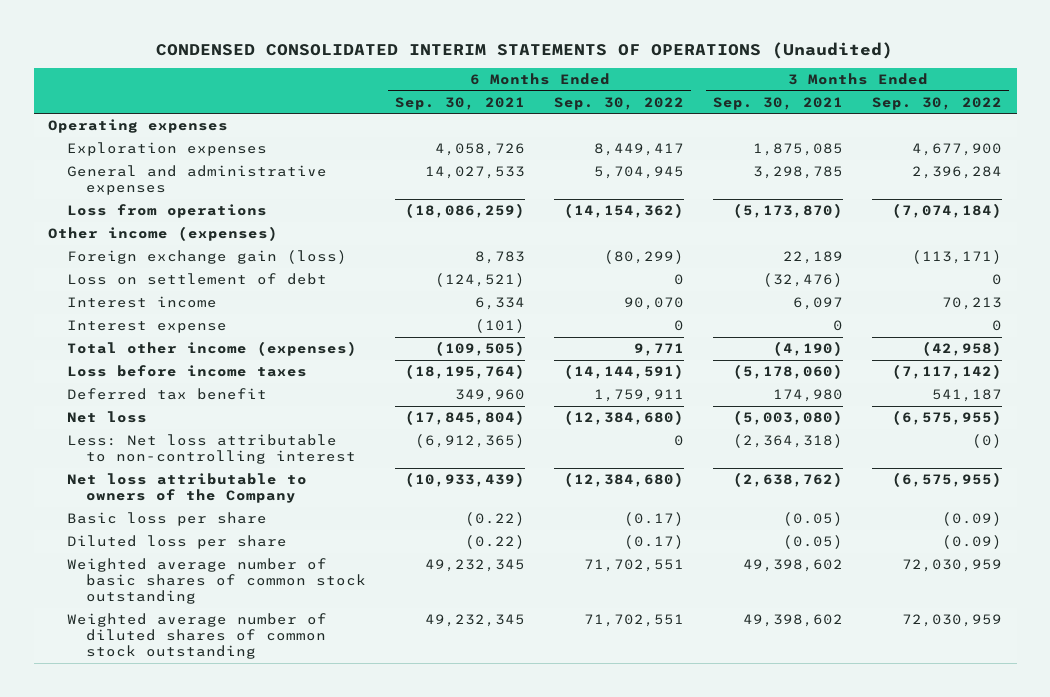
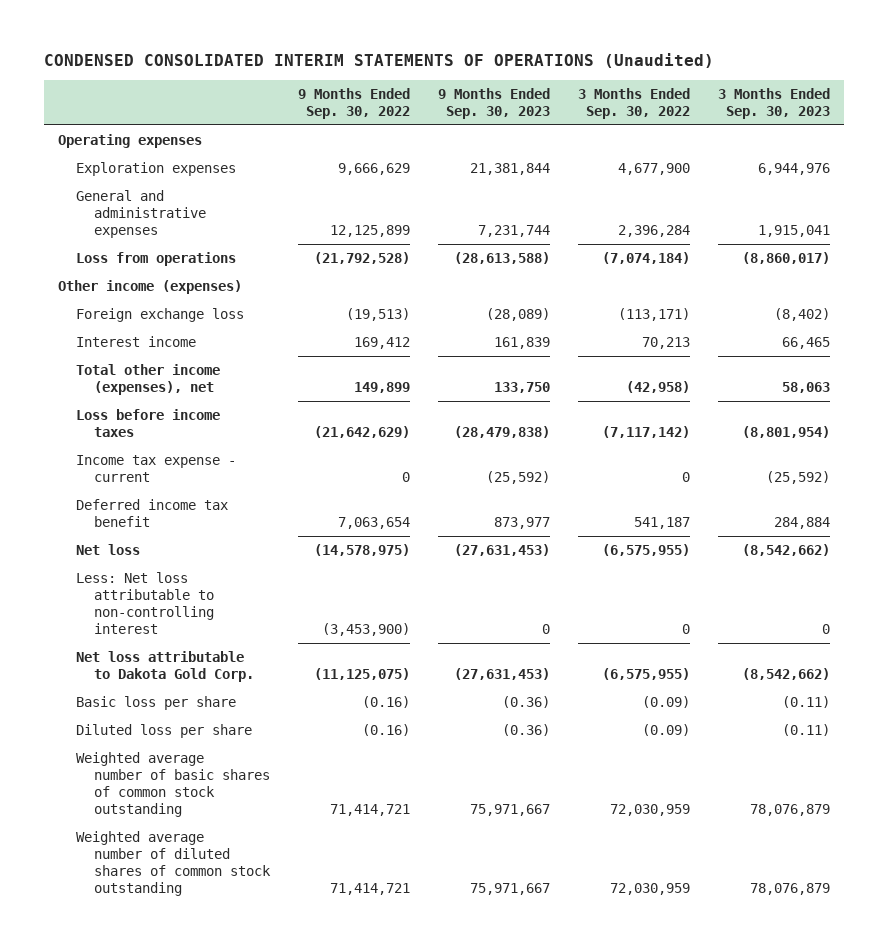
- | 6 Months Ended Sep. 30, 2021 | 6 Months Ended Sep. 30, 2022 | 3 Months Ended Sep. 30, 2021 | 3 Months Ended Sep. 30, 2022
+ | 9 Months Ended Sep. 30, 2022 | 9 Months Ended Sep. 30, 2023 | 3 Months Ended Sep. 30, 2022 | 3 Months Ended Sep. 30, 2023
- Foreign exchange gain (loss) | 8,783 | (80,299) | 22,189 | (113,171)
- Loss on settlement of debt | (124,521) | 0 | (32,476) | 0
+ Foreign exchange loss | (19,513) | (28,089) | (113,171) | (8,402)
- Interest expense | (101) | 0 | 0 | 0
- Total other income (expenses) | (109,505) | 9,771 | (4,190) | (42,958)
+ Total other income (expenses), net | 149,899 | 133,750 | (42,958) | 58,063
- Deferred tax benefit | 349,960 | 1,759,911 | 174,980 | 541,187
+ Income tax expense - current | 0 | (25,592) | 0 | (25,592)
+ Deferred income tax benefit | 7,063,654 | 873,977 | 541,187 | 284,884
- Less: Net loss attributable to non-controlling interest | (6,912,365) | 0 | (2,364,318) | (0)
- Net loss attributable to owners of the Company | (10,933,439) | (12,384,680) | (2,638,762) | (6,575,955)
+ Less: Net loss attributable to non-controlling interest | (3,453,900) | 0 | 0 | 0
+ Net loss attributable to Dakota Gold Corp. | (11,125,075) | (27,631,453) | (6,575,955) | (8,542,662)

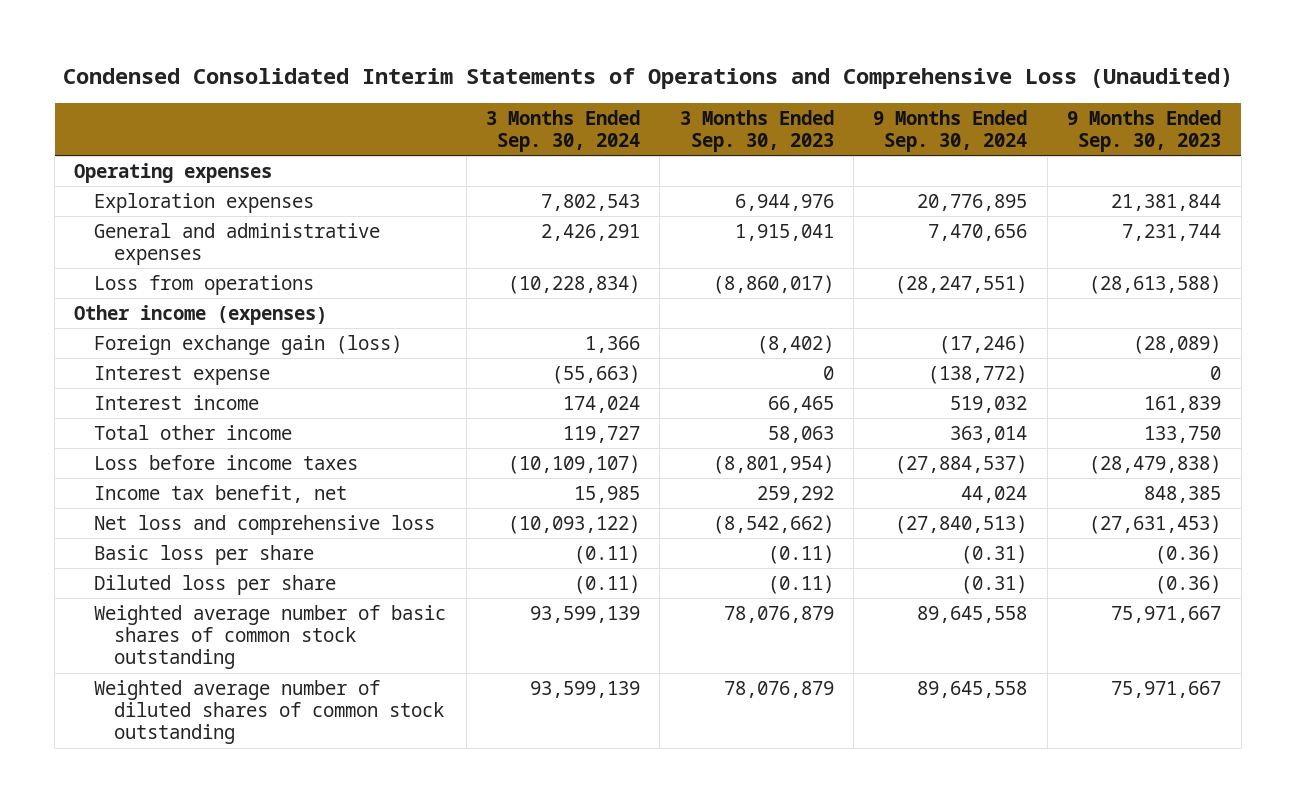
- CONDENSED CONSOLIDATED INTERIM STATEMENTS OF OPERATIONS (Unaudited)
+ Condensed Consolidated Interim Statements of Operations and Comprehensive Loss (Unaudited)
- | 9 Months Ended Sep. 30, 2022 | 9 Months Ended Sep. 30, 2023 | 3 Months Ended Sep. 30, 2022 | 3 Months Ended Sep. 30, 2023
+ | 3 Months Ended Sep. 30, 2024 | 3 Months Ended Sep. 30, 2023 | 9 Months Ended Sep. 30, 2024 | 9 Months Ended Sep. 30, 2023
- Foreign exchange loss | (19,513) | (28,089) | (113,171) | (8,402)
+ Foreign exchange gain (loss) | 1,366 | (8,402) | (17,246) | (28,089)
+ Interest expense | (55,663) | 0 | (138,772) | 0
- Total other income (expenses), net | 149,899 | 133,750 | (42,958) | 58,063
+ Total other income | 119,727 | 58,063 | 363,014 | 133,750
- Income tax expense - current | 0 | (25,592) | 0 | (25,592)
- Deferred income tax benefit | 7,063,654 | 873,977 | 541,187 | 284,884
- Net loss | (14,578,975) | (27,631,453) | (6,575,955) | (8,542,662)
- Less: Net loss attributable to non-controlling interest | (3,453,900) | 0 | 0 | 0
- Net loss attributable to Dakota Gold Corp. | (11,125,075) | (27,631,453) | (6,575,955) | (8,542,662)
+ Income tax benefit, net | 15,985 | 259,292 | 44,024 | 848,385
+ Net loss and comprehensive loss | (10,093,122) | (8,542,662) | (27,840,513) | (27,631,453)

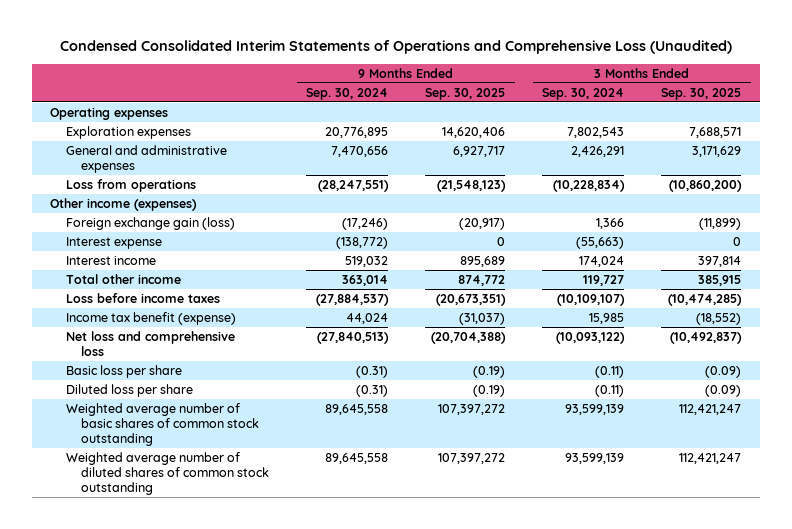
- | 3 Months Ended Sep. 30, 2024 | 3 Months Ended Sep. 30, 2023 | 9 Months Ended Sep. 30, 2024 | 9 Months Ended Sep. 30, 2023
+ | 9 Months Ended Sep. 30, 2024 | 9 Months Ended Sep. 30, 2025 | 3 Months Ended Sep. 30, 2024 | 3 Months Ended Sep. 30, 2025
- Income tax benefit, net | 15,985 | 259,292 | 44,024 | 848,385
+ Income tax benefit (expense) | 44,024 | (31,037) | 15,985 | (18,552)

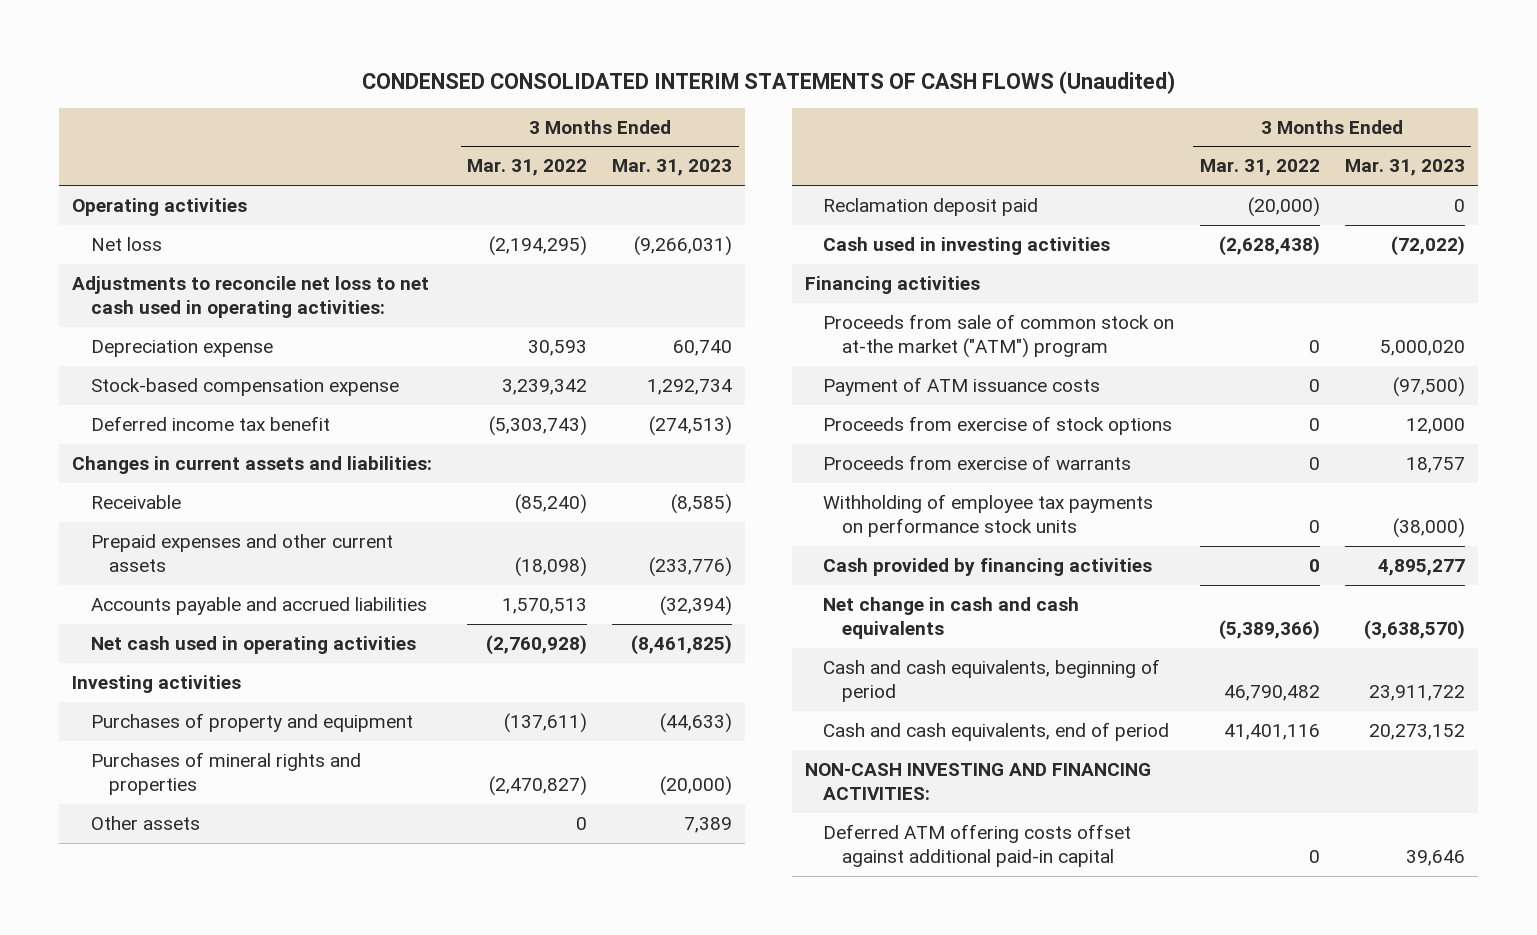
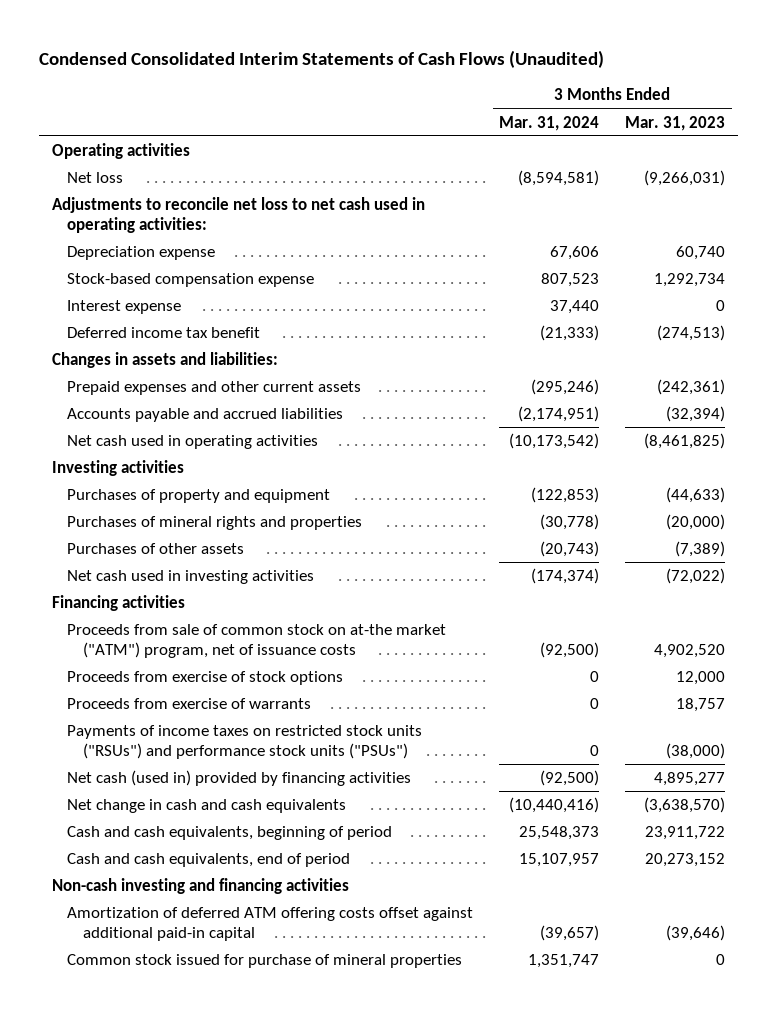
- CONDENSED CONSOLIDATED INTERIM STATEMENTS OF CASH FLOWS (Unaudited)
+ Condensed Consolidated Interim Statements of Cash Flows (Unaudited)
- | 3 Months Ended Mar. 31, 2022 | 3 Months Ended Mar. 31, 2023
+ | 3 Months Ended Mar. 31, 2024 | 3 Months Ended Mar. 31, 2023
+ Interest expense | 37,440 | 0
- Changes in current assets and liabilities:
- Receivable | (85,240) | (8,585)
- Prepaid expenses and other current assets | (18,098) | (233,776)
+ Changes in assets and liabilities:
+ Prepaid expenses and other current assets | (295,246) | (242,361)
- Other assets | 0 | 7,389
- Reclamation deposit paid | (20,000) | 0
- Cash used in investing activities | (2,628,438) | (72,022)
+ Purchases of other assets | (20,743) | (7,389)
+ Net cash used in investing activities | (174,374) | (72,022)
- Proceeds from sale of common stock on at-the market ("ATM") program | 0 | 5,000,020
- Payment of ATM issuance costs | 0 | (97,500)
+ Proceeds from sale of common stock on at-the market ("ATM") program, net of issuance costs | (92,500) | 4,902,520
- Withholding of employee tax payments on performance stock units | 0 | (38,000)
- Cash provided by financing activities | 0 | 4,895,277
+ Payments of income taxes on restricted stock units ("RSUs") and performance stock units ("PSUs") | 0 | (38,000)
+ Net cash (used in) provided by financing activities | (92,500) | 4,895,277
- NON-CASH INVESTING AND FINANCING ACTIVITIES:
- Deferred ATM offering costs offset against additional paid-in capital | 0 | 39,646
+ Non-cash investing and financing activities
+ Amortization of deferred ATM offering costs offset against additional paid-in capital | (39,657) | (39,646)
+ Common stock issued for purchase of mineral properties | 1,351,747 | 0

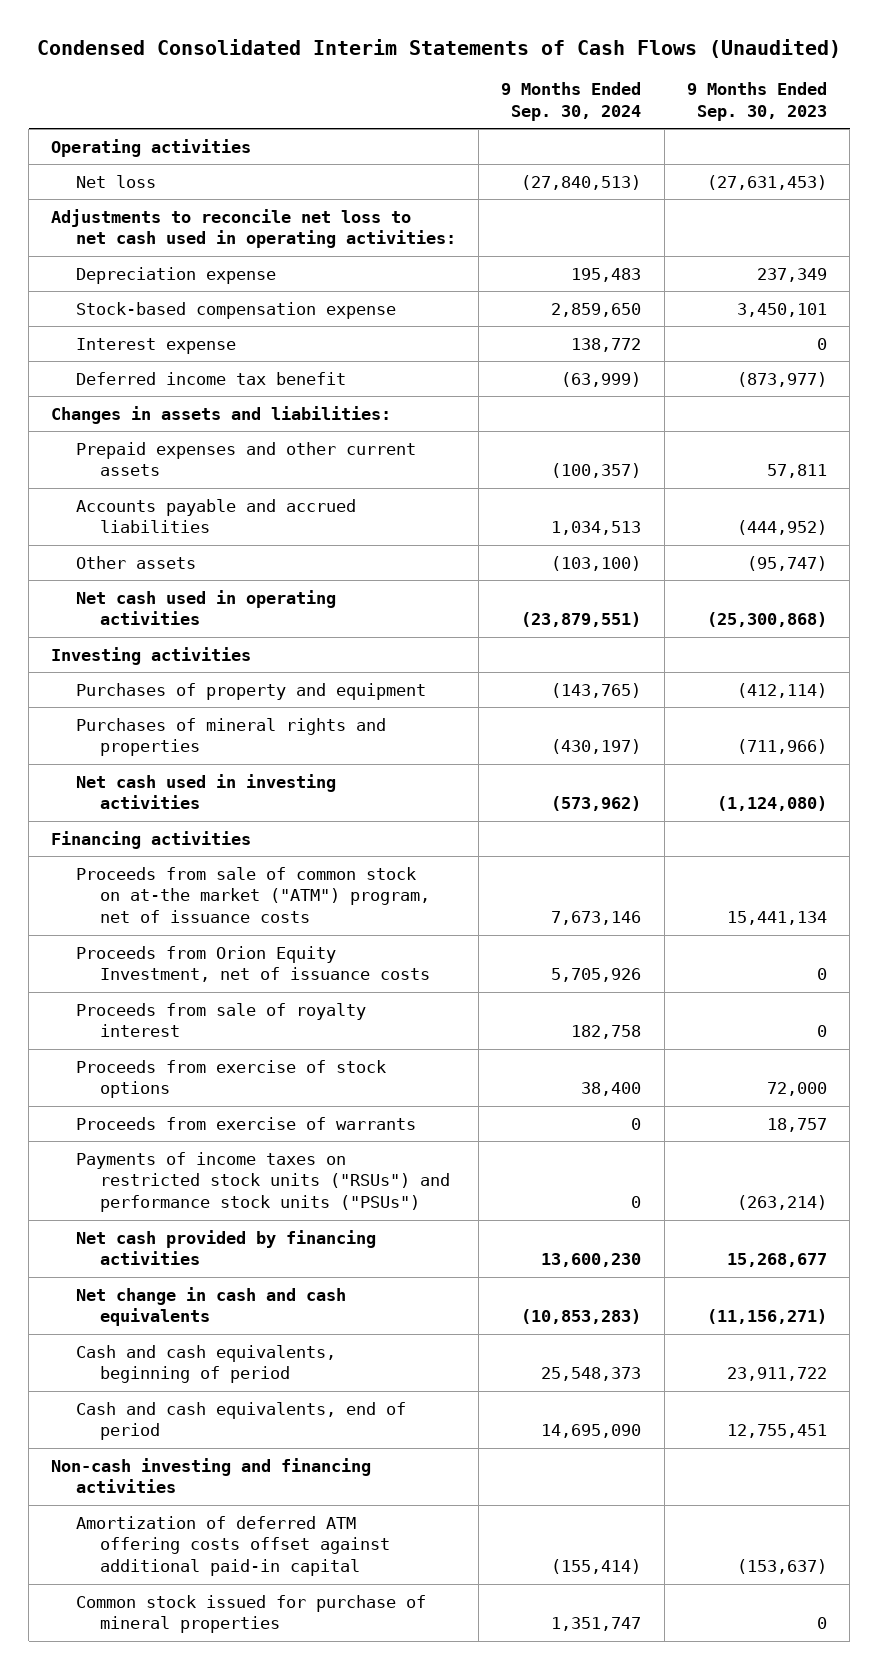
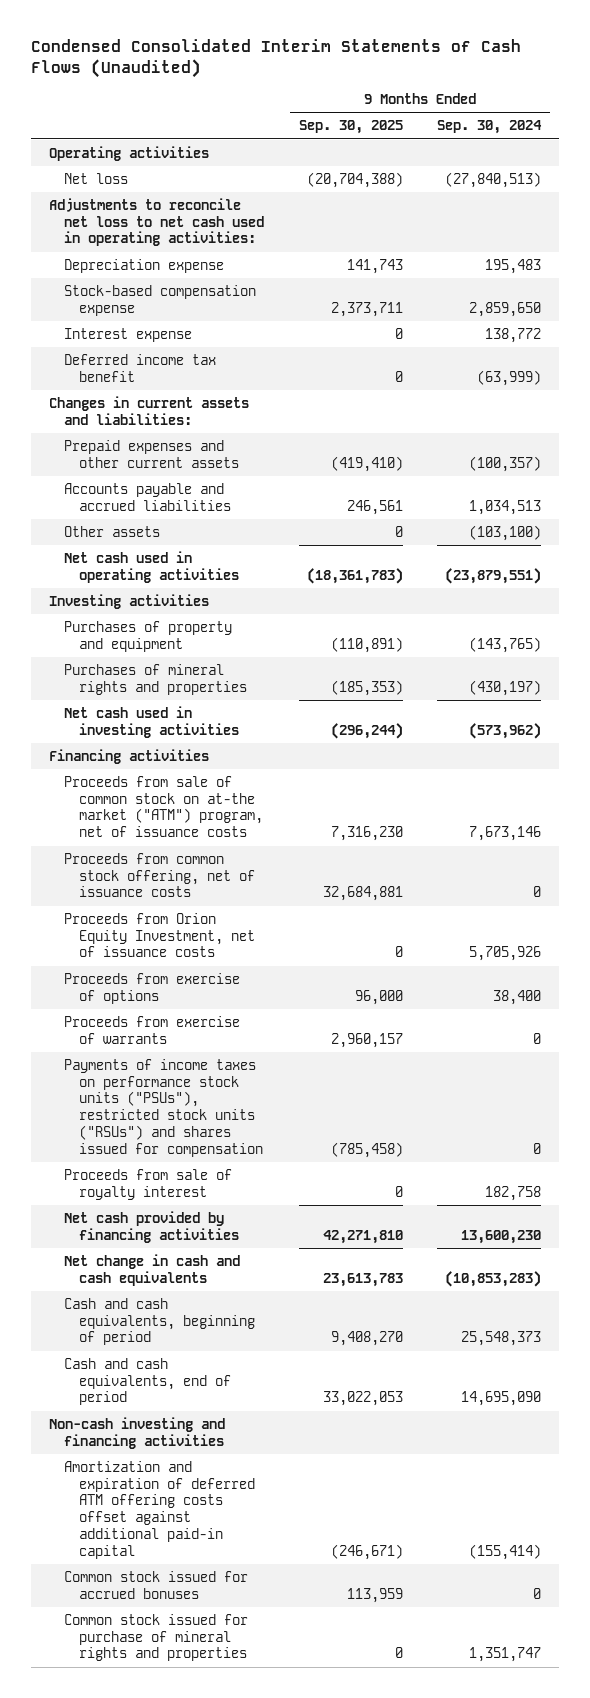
- | 9 Months Ended Sep. 30, 2024 | 9 Months Ended Sep. 30, 2023
+ | 9 Months Ended Sep. 30, 2025 | 9 Months Ended Sep. 30, 2024
- Changes in assets and liabilities:
+ Changes in current assets and liabilities:
+ Proceeds from common stock offering, net of issuance costs | 32,684,881 | 0
- Proceeds from exercise of stock options | 38,400 | 72,000
+ Proceeds from exercise of options | 96,000 | 38,400
- Payments of income taxes on restricted stock units ("RSUs") and performance stock units ("PSUs") | 0 | (263,214)
+ Payments of income taxes on performance stock units ("PSUs"), restricted stock units ("RSUs") and shares issued for compensation | (785,458) | 0
moved down: Proceeds from sale of royalty interest | 0 | 182,758
- Amortization of deferred ATM offering costs offset against additional paid-in capital | (155,414) | (153,637)
- Common stock issued for purchase of mineral properties | 1,351,747 | 0
+ Amortization and expiration of deferred ATM offering costs offset against additional paid-in capital | (246,671) | (155,414)
+ Common stock issued for accrued bonuses | 113,959 | 0
+ Common stock issued for purchase of mineral rights and properties | 0 | 1,351,747

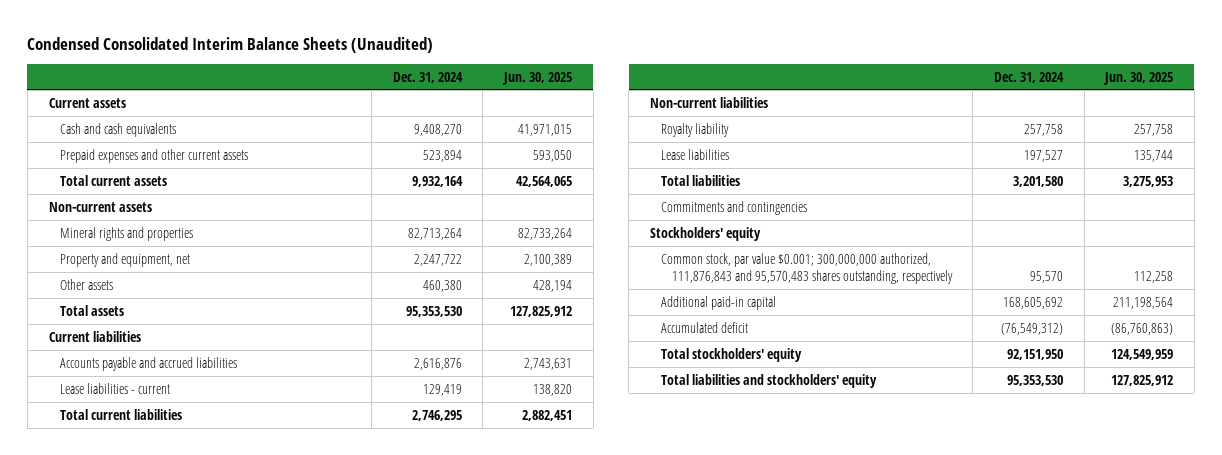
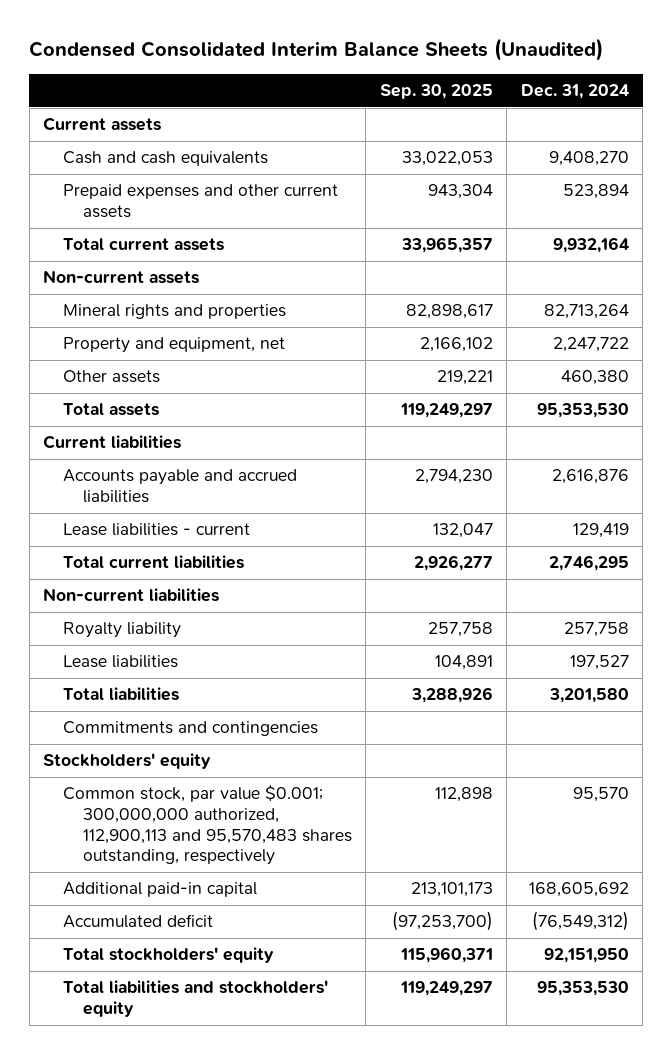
- | Dec. 31, 2024 | Jun. 30, 2025
+ | Sep. 30, 2025 | Dec. 31, 2024
- Common stock, par value $0.001; 300,000,000 authorized, 111,876,843 and 95,570,483 shares outstanding, respectively | 95,570 | 112,258
+ Common stock, par value $0.001; 300,000,000 authorized, 112,900,113 and 95,570,483 shares outstanding, respectively | 112,898 | 95,570

